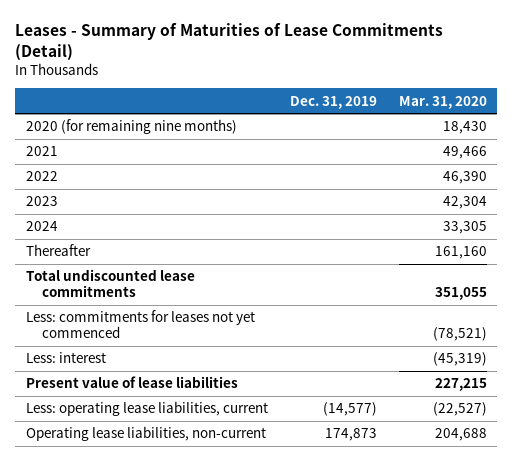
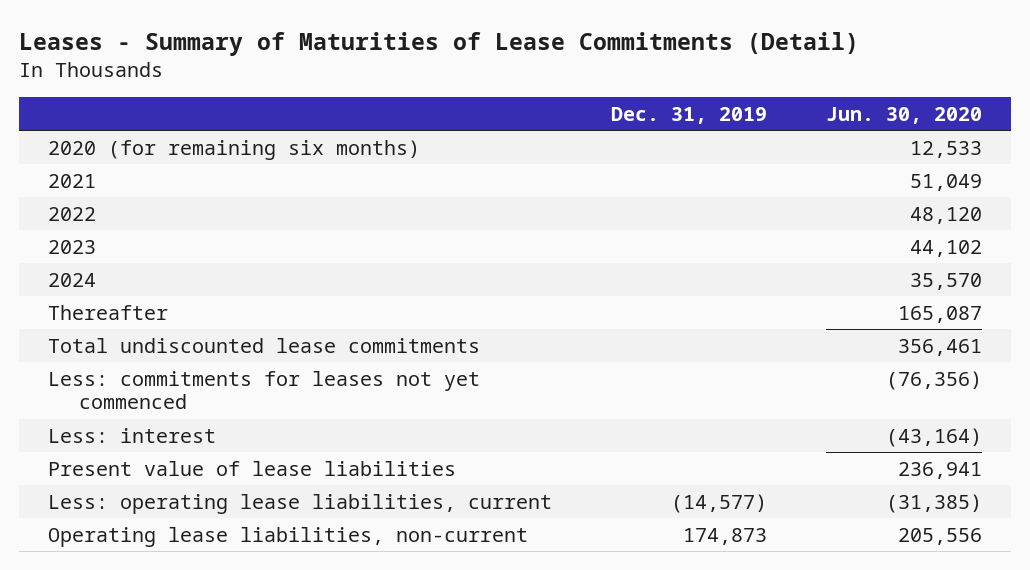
- | Dec. 31, 2019 | Mar. 31, 2020
+ | Dec. 31, 2019 | Jun. 30, 2020
- 2020 (for remaining nine months) | | 18,430
+ 2020 (for remaining six months) | | 12,533

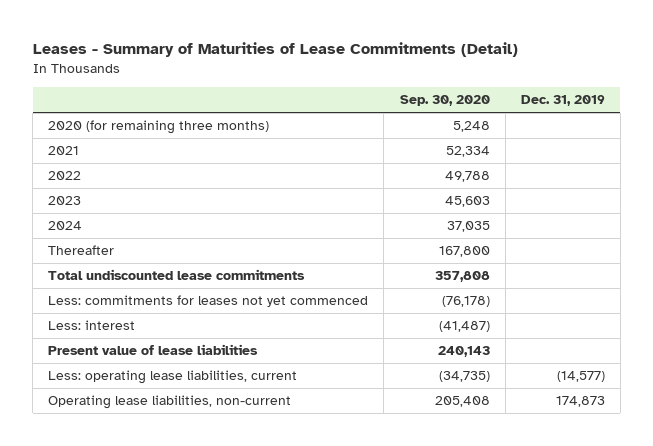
- | Dec. 31, 2019 | Jun. 30, 2020
+ | Sep. 30, 2020 | Dec. 31, 2019
- 2020 (for remaining six months) | | 12,533
+ 2020 (for remaining three months) | 5,248 |

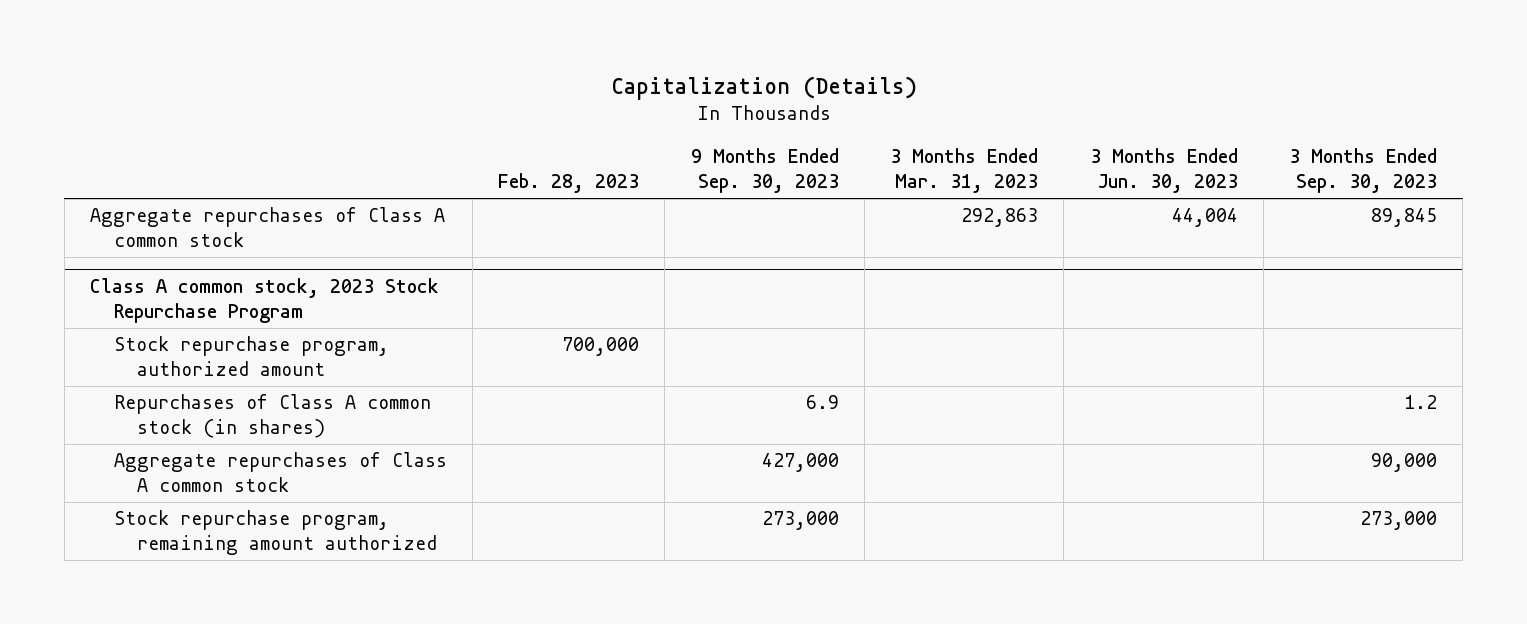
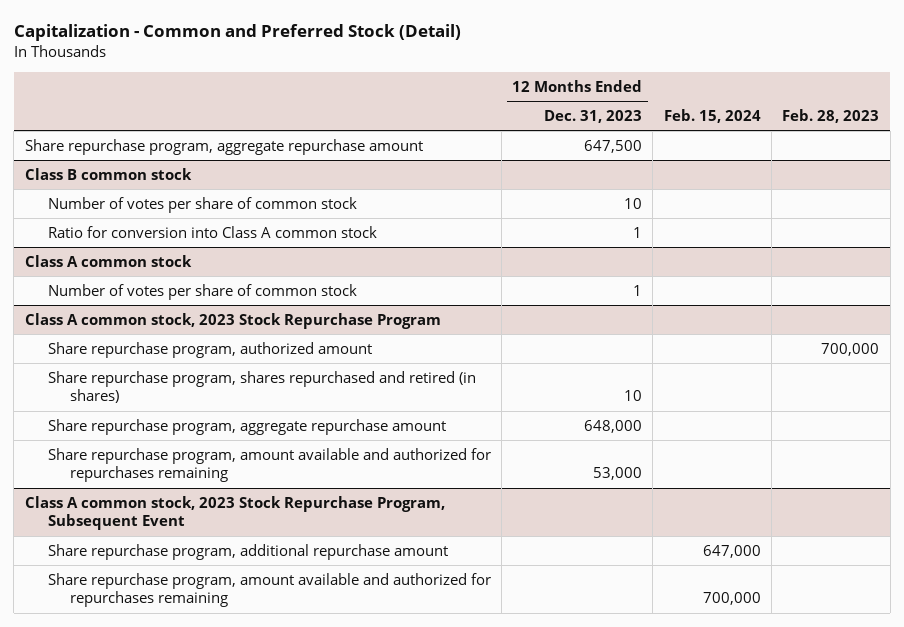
- Capitalization (Details)
+ Capitalization - Common and Preferred Stock (Detail)
- | Feb. 28, 2023 | 9 Months Ended Sep. 30, 2023 | 3 Months Ended Mar. 31, 2023 | 3 Months Ended Jun. 30, 2023 | 3 Months Ended Sep. 30, 2023
+ | 12 Months Ended Dec. 31, 2023 | Feb. 15, 2024 | Feb. 28, 2023
- Aggregate repurchases of Class A common stock | | | 292,863 | 44,004 | 89,845
+ Share repurchase program, aggregate repurchase amount | 647,500 | |
+ Class B common stock
+ Number of votes per share of common stock | 10 | |
+ Ratio for conversion into Class A common stock | 1 | |
+ Class A common stock
+ Number of votes per share of common stock | 1 | |
@ Class A common stock, 2023 Stock Repurchase Program
- Stock repurchase program, authorized amount | 700,000 | | | |
- Repurchases of Class A common stock (in shares) | | 6.9 | | | 1.2
- Aggregate repurchases of Class A common stock | | 427,000 | | | 90,000
- Stock repurchase program, remaining amount authorized | | 273,000 | | | 273,000
+ Share repurchase program, authorized amount | | | 700,000
+ Share repurchase program, shares repurchased and retired (in shares) | 10 | |
+ Share repurchase program, aggregate repurchase amount | 648,000 | |
+ Share repurchase program, amount available and authorized for repurchases remaining | 53,000 | |
+ Class A common stock, 2023 Stock Repurchase Program, Subsequent Event
+ Share repurchase program, additional repurchase amount | | 647,000 |
+ Share repurchase program, amount available and authorized for repurchases remaining | | 700,000 |

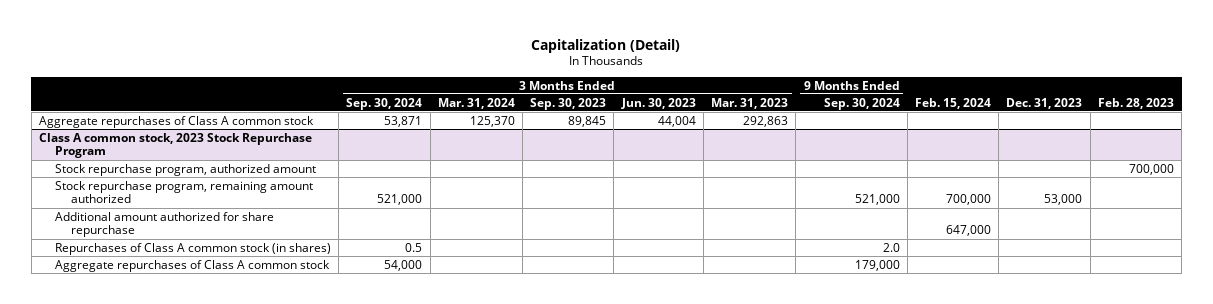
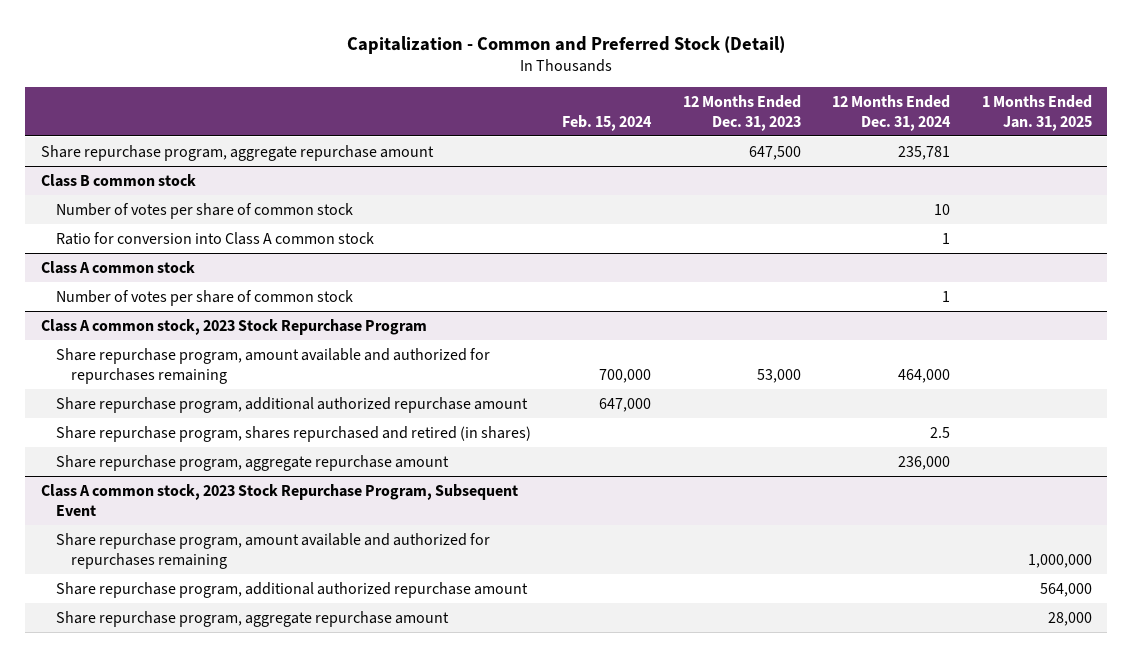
- Capitalization (Detail)
+ Capitalization - Common and Preferred Stock (Detail)
- | 3 Months Ended Sep. 30, 2024 | 3 Months Ended Mar. 31, 2024 | 3 Months Ended Sep. 30, 2023 | 3 Months Ended Jun. 30, 2023 | 3 Months Ended Mar. 31, 2023 | 9 Months Ended Sep. 30, 2024 | Feb. 15, 2024 | Dec. 31, 2023 | Feb. 28, 2023
+ | Feb. 15, 2024 | 12 Months Ended Dec. 31, 2023 | 12 Months Ended Dec. 31, 2024 | 1 Months Ended Jan. 31, 2025
- Aggregate repurchases of Class A common stock | 53,871 | 125,370 | 89,845 | 44,004 | 292,863 | | | |
+ Share repurchase program, aggregate repurchase amount | | 647,500 | 235,781 |
+ Class B common stock
+ Number of votes per share of common stock | | | 10 |
+ Ratio for conversion into Class A common stock | | | 1 |
+ Class A common stock
+ Number of votes per share of common stock | | | 1 |
@ Class A common stock, 2023 Stock Repurchase Program
- Stock repurchase program, authorized amount | | | | | | | | | 700,000
- Stock repurchase program, remaining amount authorized | 521,000 | | | | | 521,000 | 700,000 | 53,000 |
- Additional amount authorized for share repurchase | | | | | | | 647,000 | |
- Repurchases of Class A common stock (in shares) | 0.5 | | | | | 2.0 | | |
- Aggregate repurchases of Class A common stock | 54,000 | | | | | 179,000 | | |
+ Share repurchase program, amount available and authorized for repurchases remaining | 700,000 | 53,000 | 464,000 |
+ Share repurchase program, additional authorized repurchase amount | 647,000 | | |
+ Share repurchase program, shares repurchased and retired (in shares) | | | 2.5 |
+ Share repurchase program, aggregate repurchase amount | | | 236,000 |
+ Class A common stock, 2023 Stock Repurchase Program, Subsequent Event
+ Share repurchase program, amount available and authorized for repurchases remaining | | | | 1,000,000
+ Share repurchase program, additional authorized repurchase amount | | | | 564,000
+ Share repurchase program, aggregate repurchase amount | | | | 28,000

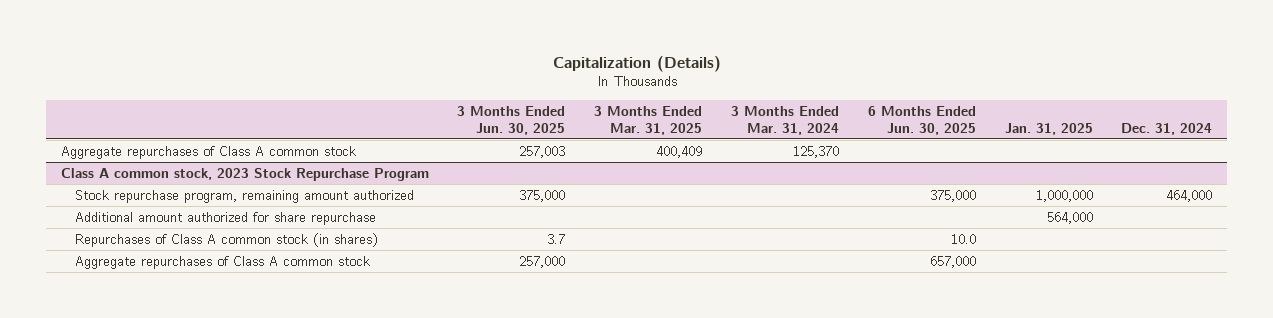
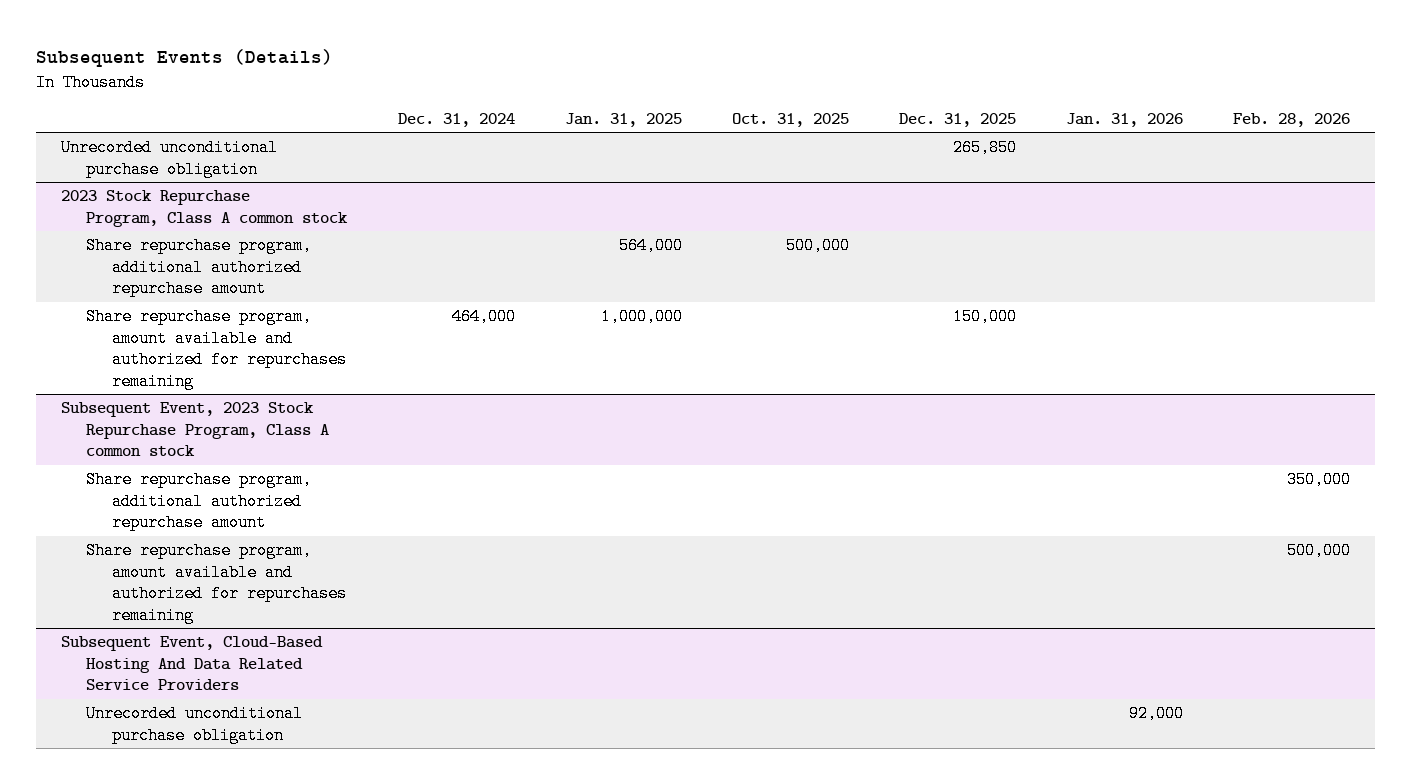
- Capitalization (Details)
+ Subsequent Events (Details)
- | 3 Months Ended Jun. 30, 2025 | 3 Months Ended Mar. 31, 2025 | 3 Months Ended Mar. 31, 2024 | 6 Months Ended Jun. 30, 2025 | Jan. 31, 2025 | Dec. 31, 2024
+ | Dec. 31, 2024 | Jan. 31, 2025 | Oct. 31, 2025 | Dec. 31, 2025 | Jan. 31, 2026 | Feb. 28, 2026
- Aggregate repurchases of Class A common stock | 257,003 | 400,409 | 125,370 | | |
- Class A common stock, 2023 Stock Repurchase Program
- Stock repurchase program, remaining amount authorized | 375,000 | | | 375,000 | 1,000,000 | 464,000
- Additional amount authorized for share repurchase | | | | | 564,000 |
- Repurchases of Class A common stock (in shares) | 3.7 | | | 10.0 | |
- Aggregate repurchases of Class A common stock | 257,000 | | | 657,000 | |
+ Unrecorded unconditional purchase obligation | | | | 265,850 | |
+ 2023 Stock Repurchase Program, Class A common stock
+ Share repurchase program, additional authorized repurchase amount | | 564,000 | 500,000 | | |
+ Share repurchase program, amount available and authorized for repurchases remaining | 464,000 | 1,000,000 | | 150,000 | |
+ Subsequent Event, 2023 Stock Repurchase Program, Class A common stock
+ Share repurchase program, additional authorized repurchase amount | | | | | | 350,000
+ Share repurchase program, amount available and authorized for repurchases remaining | | | | | | 500,000
+ Subsequent Event, Cloud-Based Hosting And Data Related Service Providers
+ Unrecorded unconditional purchase obligation | | | | | 92,000 |

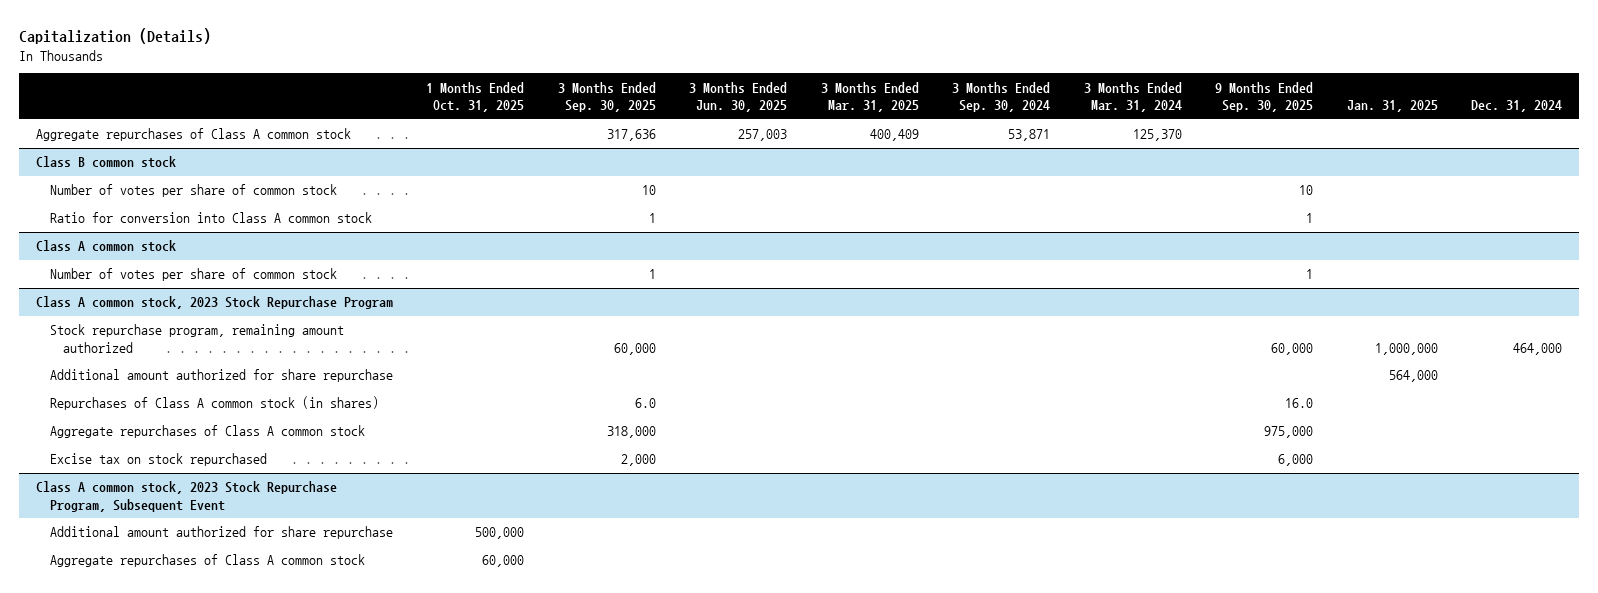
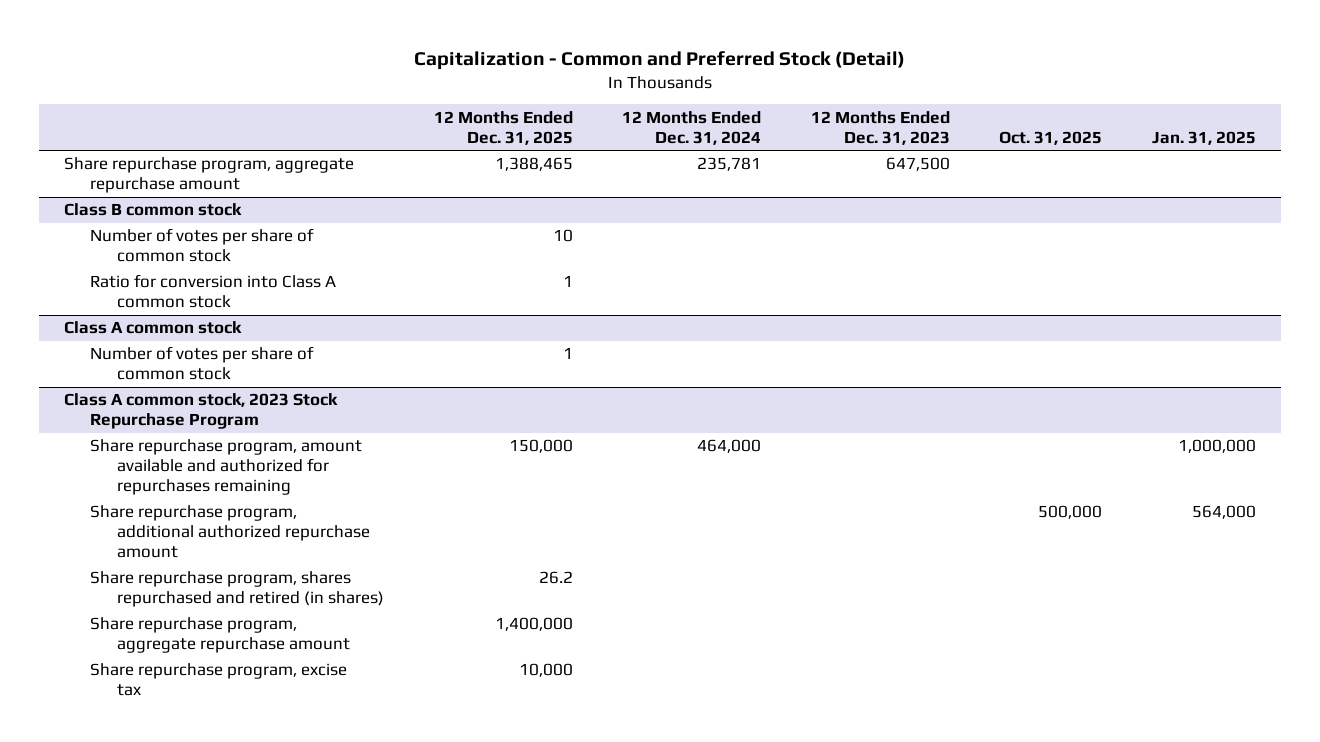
- Capitalization (Details)
+ Capitalization - Common and Preferred Stock (Detail)
- | 1 Months Ended Oct. 31, 2025 | 3 Months Ended Sep. 30, 2025 | 3 Months Ended Jun. 30, 2025 | 3 Months Ended Mar. 31, 2025 | 3 Months Ended Sep. 30, 2024 | 3 Months Ended Mar. 31, 2024 | 9 Months Ended Sep. 30, 2025 | Jan. 31, 2025 | Dec. 31, 2024
+ | 12 Months Ended Dec. 31, 2025 | 12 Months Ended Dec. 31, 2024 | 12 Months Ended Dec. 31, 2023 | Oct. 31, 2025 | Jan. 31, 2025
- Aggregate repurchases of Class A common stock | | 317,636 | 257,003 | 400,409 | 53,871 | 125,370 | | |
+ Share repurchase program, aggregate repurchase amount | 1,388,465 | 235,781 | 647,500 | |
@ Class A common stock, 2023 Stock Repurchase Program
- Stock repurchase program, remaining amount authorized | | 60,000 | | | | | 60,000 | 1,000,000 | 464,000
- Additional amount authorized for share repurchase | | | | | | | | 564,000 |
- Repurchases of Class A common stock (in shares) | | 6.0 | | | | | 16.0 | |
- Aggregate repurchases of Class A common stock | | 318,000 | | | | | 975,000 | |
- Excise tax on stock repurchased | | 2,000 | | | | | 6,000 | |
- Class A common stock, 2023 Stock Repurchase Program, Subsequent Event
- Additional amount authorized for share repurchase | 500,000 | | | | | | | |
- Aggregate repurchases of Class A common stock | 60,000 | | | | | | | |
@ Class A common stock, 2023 Stock Repurchase Program
+ Share repurchase program, amount available and authorized for repurchases remaining | 150,000 | 464,000 | | | 1,000,000
+ Share repurchase program, additional authorized repurchase amount | | | | 500,000 | 564,000
+ Share repurchase program, shares repurchased and retired (in shares) | 26.2 | | | |
+ Share repurchase program, aggregate repurchase amount | 1,400,000 | | | |
+ Share repurchase program, excise tax | 10,000 | | | |

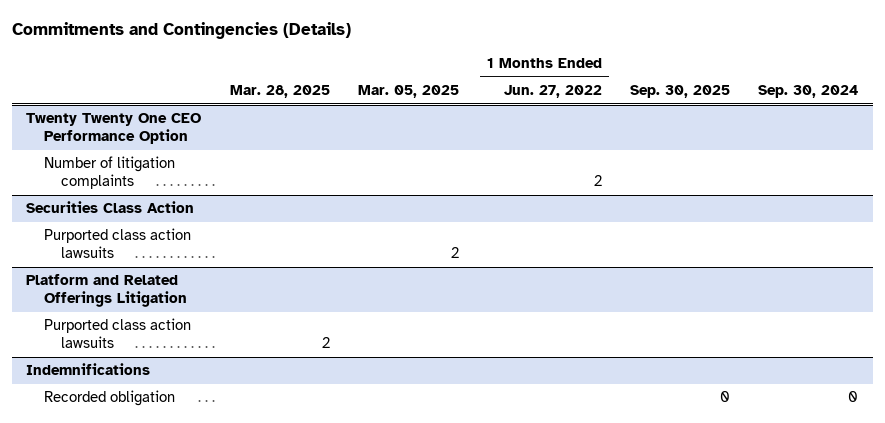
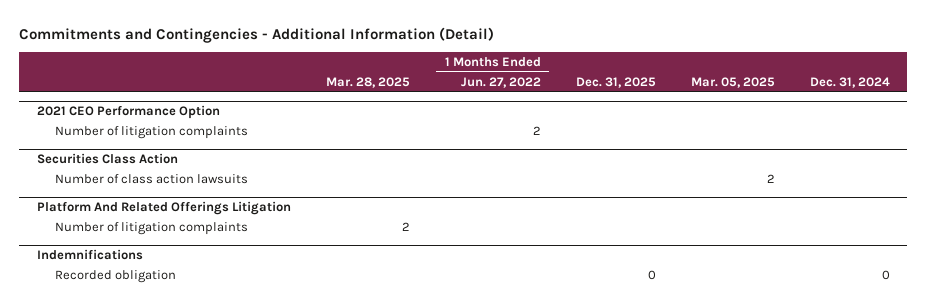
- Commitments and Contingencies (Details)
+ Commitments and Contingencies - Additional Information (Detail)
- | Mar. 28, 2025 | Mar. 05, 2025 | 1 Months Ended Jun. 27, 2022 | Sep. 30, 2025 | Sep. 30, 2024
+ | Mar. 28, 2025 | 1 Months Ended Jun. 27, 2022 | Dec. 31, 2025 | Mar. 05, 2025 | Dec. 31, 2024
- Twenty Twenty One CEO Performance Option
+ 2021 CEO Performance Option
@ Securities Class Action
- Purported class action lawsuits | | 2 | | |
- Platform and Related Offerings Litigation
- Purported class action lawsuits | 2 | | | |
@ Securities Class Action
+ Number of class action lawsuits | | | | 2 |
+ Platform And Related Offerings Litigation
+ Number of litigation complaints | 2 | | | |

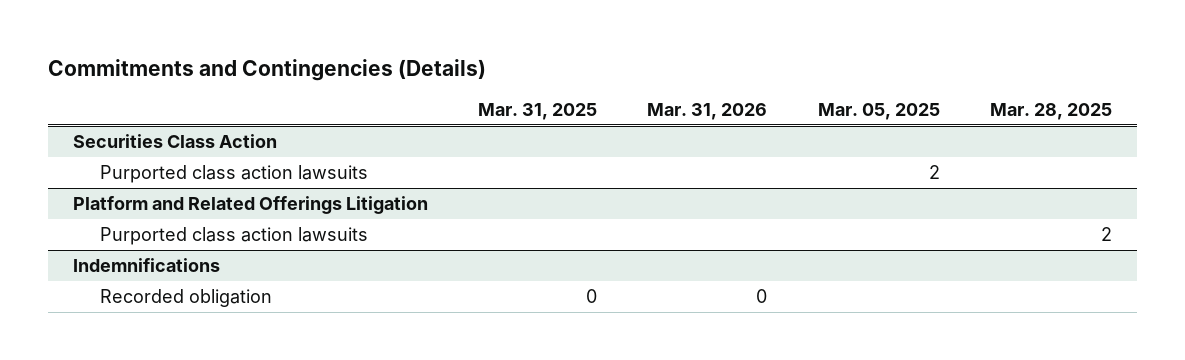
- Commitments and Contingencies - Additional Information (Detail)
+ Commitments and Contingencies (Details)
- | Mar. 28, 2025 | 1 Months Ended Jun. 27, 2022 | Dec. 31, 2025 | Mar. 05, 2025 | Dec. 31, 2024
+ | Mar. 31, 2025 | Mar. 31, 2026 | Mar. 05, 2025 | Mar. 28, 2025
- 2021 CEO Performance Option
- Number of litigation complaints | | 2 | | |
@ Securities Class Action
- Number of class action lawsuits | | | | 2 |
- Platform And Related Offerings Litigation
- Number of litigation complaints | 2 | | | |
@ Securities Class Action
+ Purported class action lawsuits | | | 2 |
+ Platform and Related Offerings Litigation
+ Purported class action lawsuits | | | | 2

